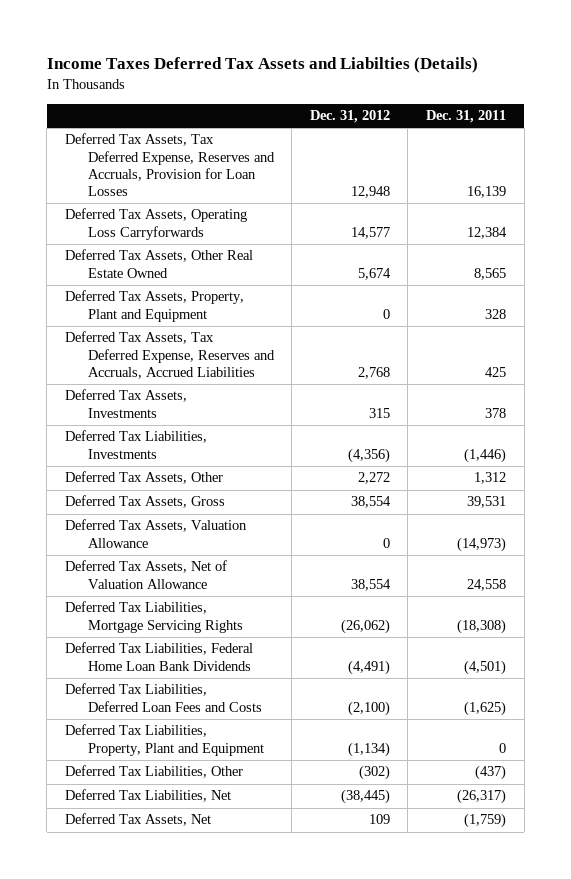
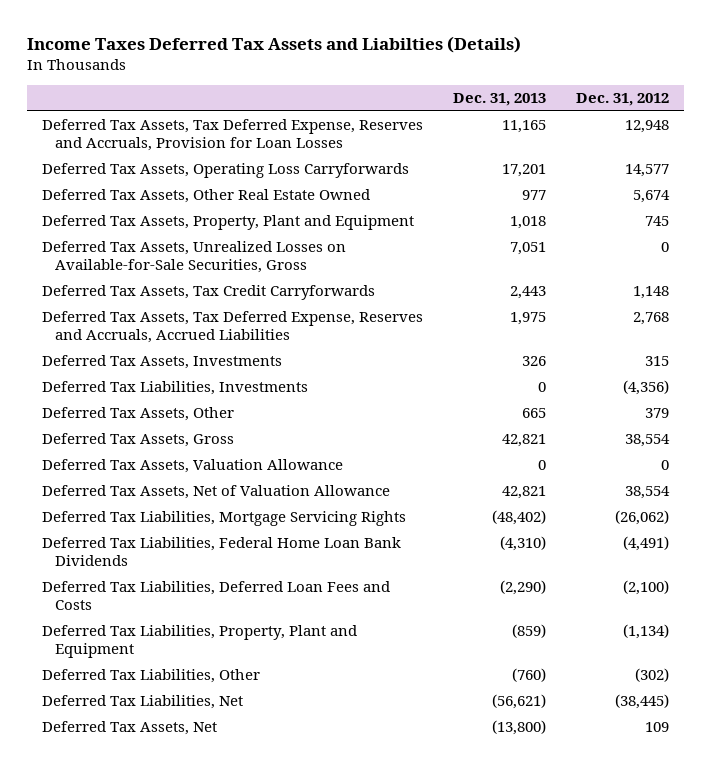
- | Dec. 31, 2012 | Dec. 31, 2011
+ | Dec. 31, 2013 | Dec. 31, 2012
- Deferred Tax Assets, Property, Plant and Equipment | 0 | 328
+ Deferred Tax Assets, Property, Plant and Equipment | 1,018 | 745
+ Deferred Tax Assets, Unrealized Losses on Available-for-Sale Securities, Gross | 7,051 | 0
+ Deferred Tax Assets, Tax Credit Carryforwards | 2,443 | 1,148
- Deferred Tax Assets, Other | 2,272 | 1,312
+ Deferred Tax Assets, Other | 665 | 379

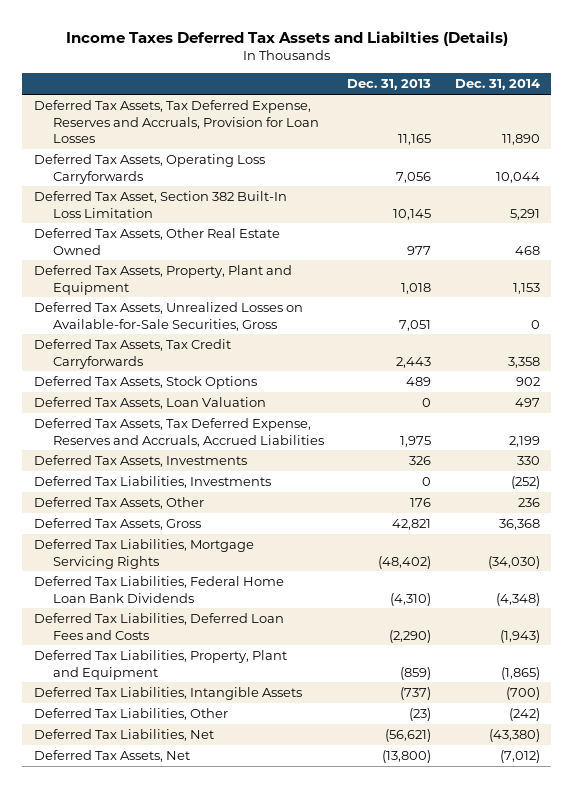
- | Dec. 31, 2013 | Dec. 31, 2012
+ | Dec. 31, 2013 | Dec. 31, 2014
- Deferred Tax Assets, Operating Loss Carryforwards | 17,201 | 14,577
+ Deferred Tax Assets, Operating Loss Carryforwards | 7,056 | 10,044
+ Deferred Tax Asset, Section 382 Built-In Loss Limitation | 10,145 | 5,291
+ Deferred Tax Assets, Stock Options | 489 | 902
+ Deferred Tax Assets, Loan Valuation | 0 | 497
- Deferred Tax Assets, Other | 665 | 379
+ Deferred Tax Assets, Other | 176 | 236
- Deferred Tax Assets, Valuation Allowance | 0 | 0
- Deferred Tax Assets, Net of Valuation Allowance | 42,821 | 38,554
- Deferred Tax Liabilities, Other | (760) | (302)
+ Deferred Tax Liabilities, Intangible Assets | (737) | (700)
+ Deferred Tax Liabilities, Other | (23) | (242)

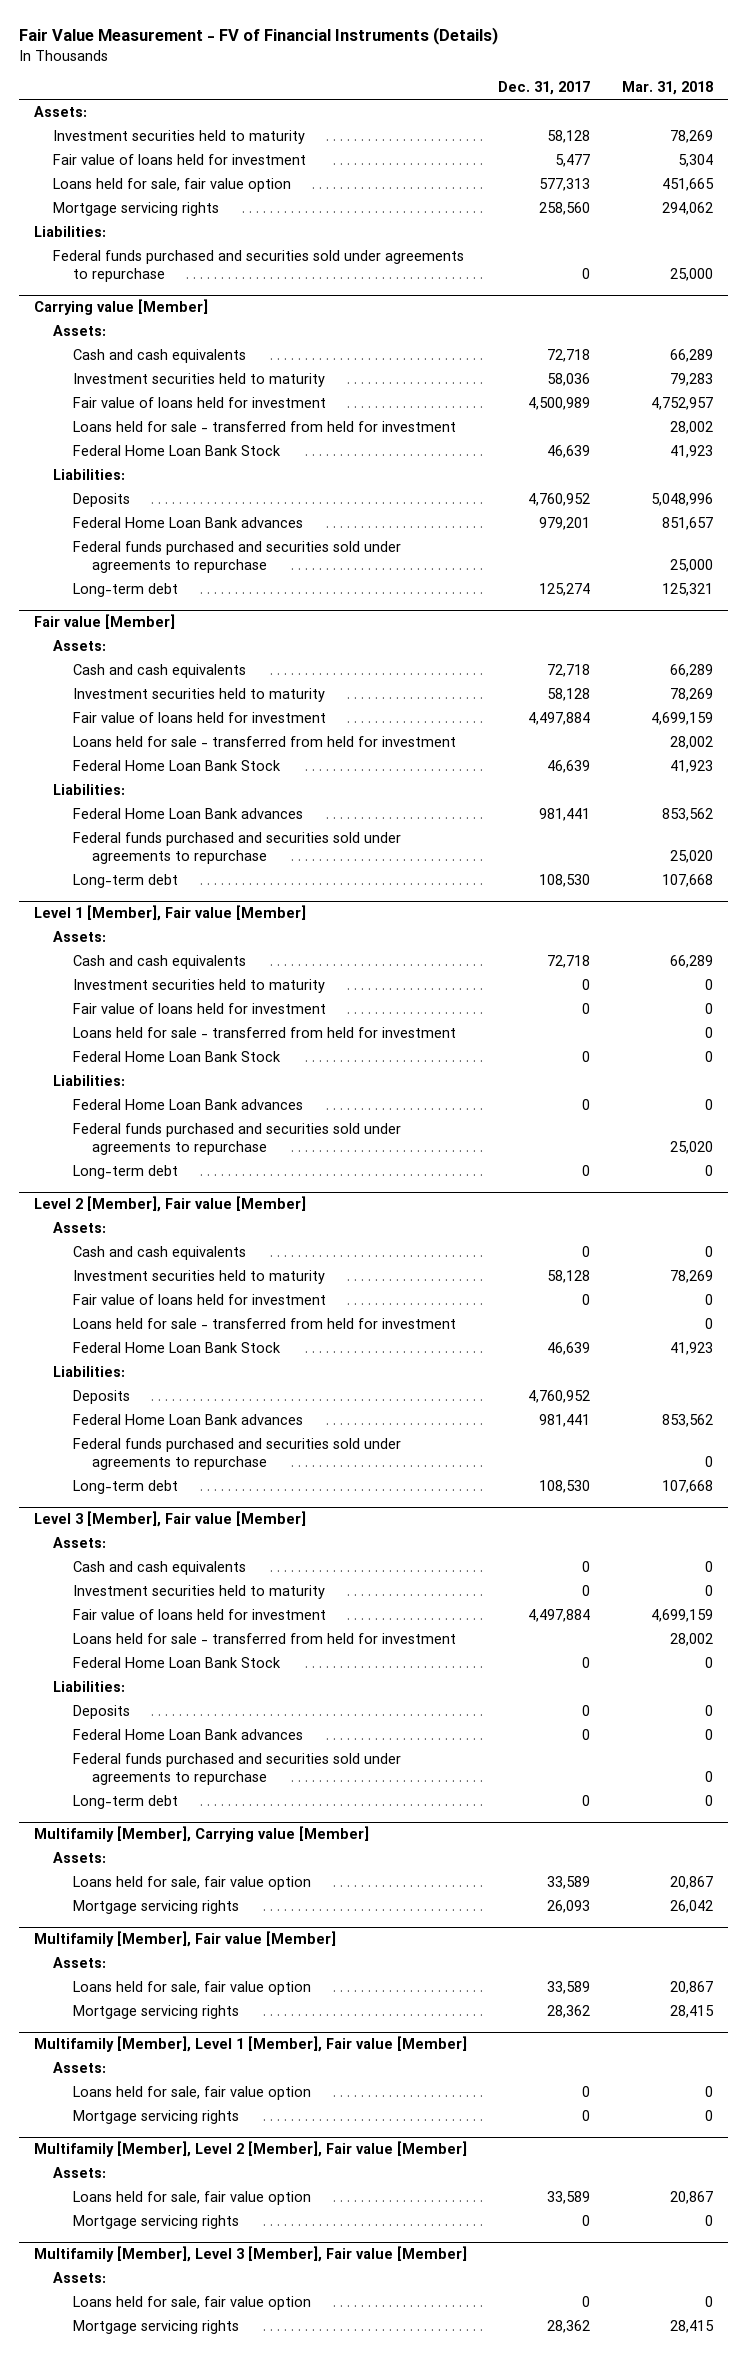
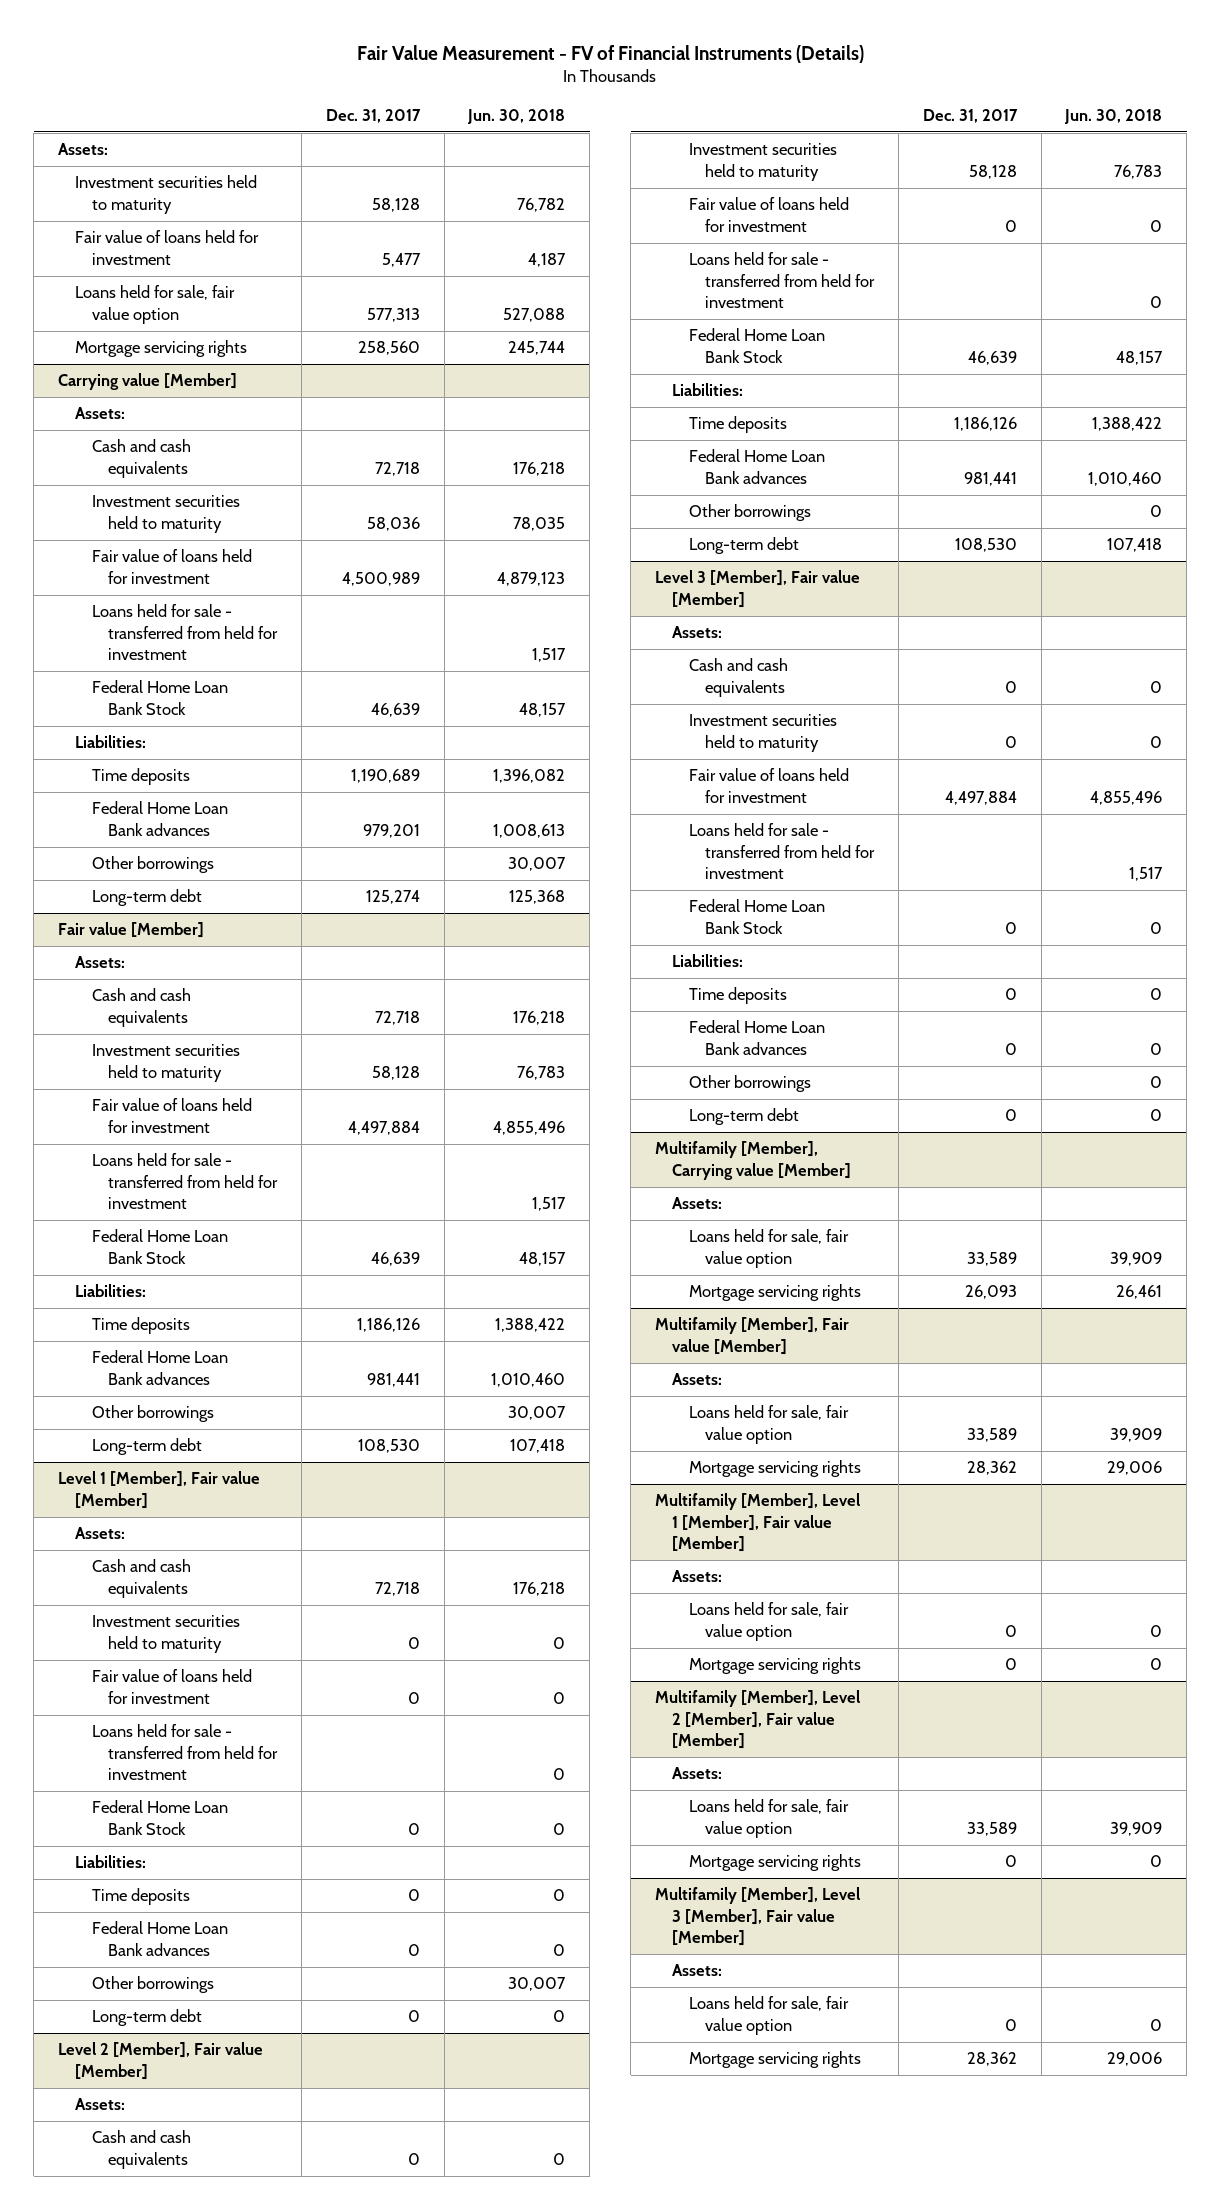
- | Dec. 31, 2017 | Mar. 31, 2018
+ | Dec. 31, 2017 | Jun. 30, 2018
- Liabilities:
- Federal funds purchased and securities sold under agreements to repurchase | 0 | 25,000
@ Carrying value [Member]
- Deposits | 4,760,952 | 5,048,996
+ Time deposits | 1,190,689 | 1,396,082
- Federal funds purchased and securities sold under agreements to repurchase | | 25,000
+ Other borrowings | | 30,007
@ Fair value [Member]
+ Time deposits | 1,186,126 | 1,388,422
- Federal funds purchased and securities sold under agreements to repurchase | | 25,020
+ Other borrowings | | 30,007
@ Level 1 [Member], Fair value [Member]
+ Time deposits | 0 | 0
- Federal funds purchased and securities sold under agreements to repurchase | | 25,020
+ Other borrowings | | 30,007
@ Level 2 [Member], Fair value [Member]
- Deposits | 4,760,952 |
+ Time deposits | 1,186,126 | 1,388,422
- Federal funds purchased and securities sold under agreements to repurchase | | 0
+ Other borrowings | | 0
@ Level 3 [Member], Fair value [Member]
- Deposits | 0 | 0
+ Time deposits | 0 | 0
- Federal funds purchased and securities sold under agreements to repurchase | | 0
+ Other borrowings | | 0

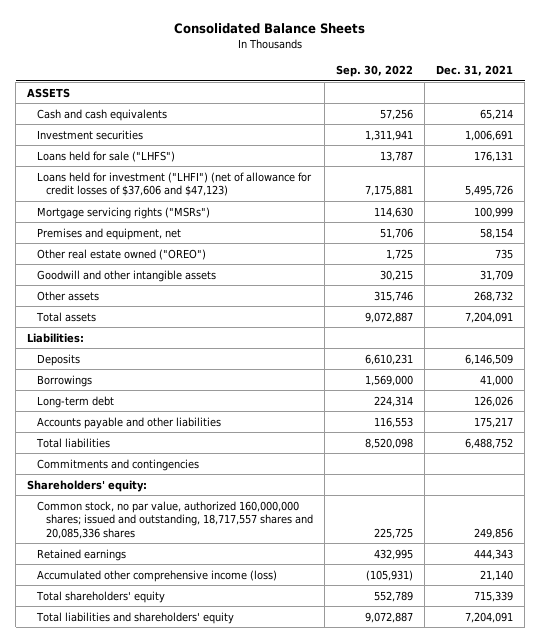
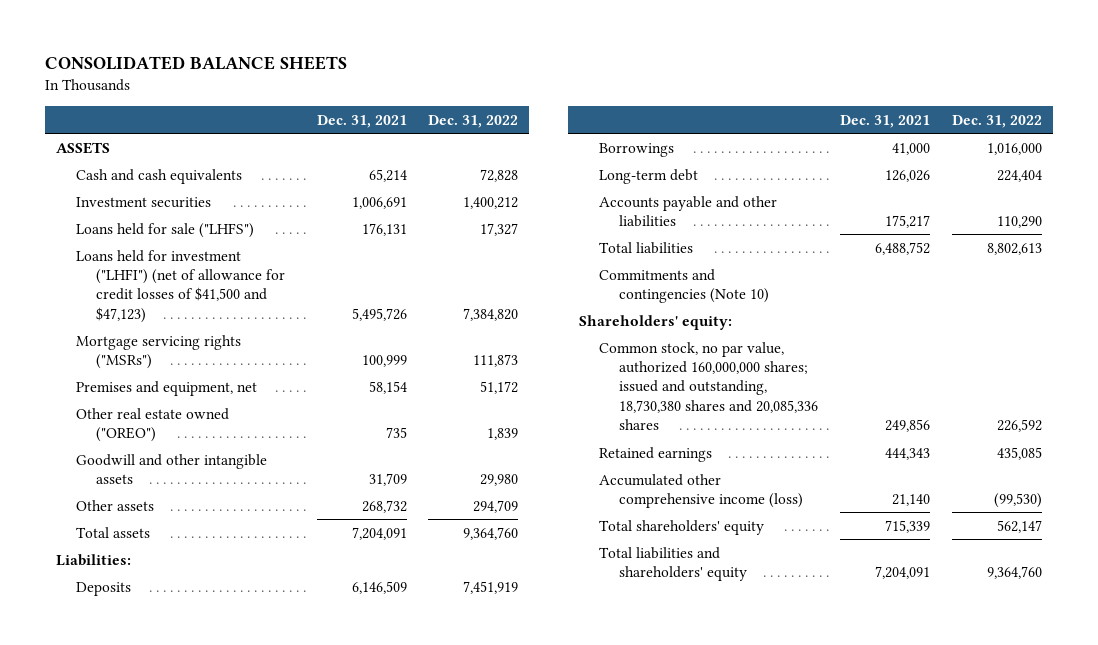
- Consolidated Balance Sheets
+ CONSOLIDATED BALANCE SHEETS
- | Sep. 30, 2022 | Dec. 31, 2021
+ | Dec. 31, 2021 | Dec. 31, 2022
- Loans held for investment ("LHFI") (net of allowance for credit losses of $37,606 and $47,123) | 7,175,881 | 5,495,726
+ Loans held for investment ("LHFI") (net of allowance for credit losses of $41,500 and $47,123) | 5,495,726 | 7,384,820
- Commitments and contingencies
+ Commitments and contingencies (Note 10)
- Common stock, no par value, authorized 160,000,000 shares; issued and outstanding, 18,717,557 shares and 20,085,336 shares | 225,725 | 249,856
+ Common stock, no par value, authorized 160,000,000 shares; issued and outstanding, 18,730,380 shares and 20,085,336 shares | 249,856 | 226,592

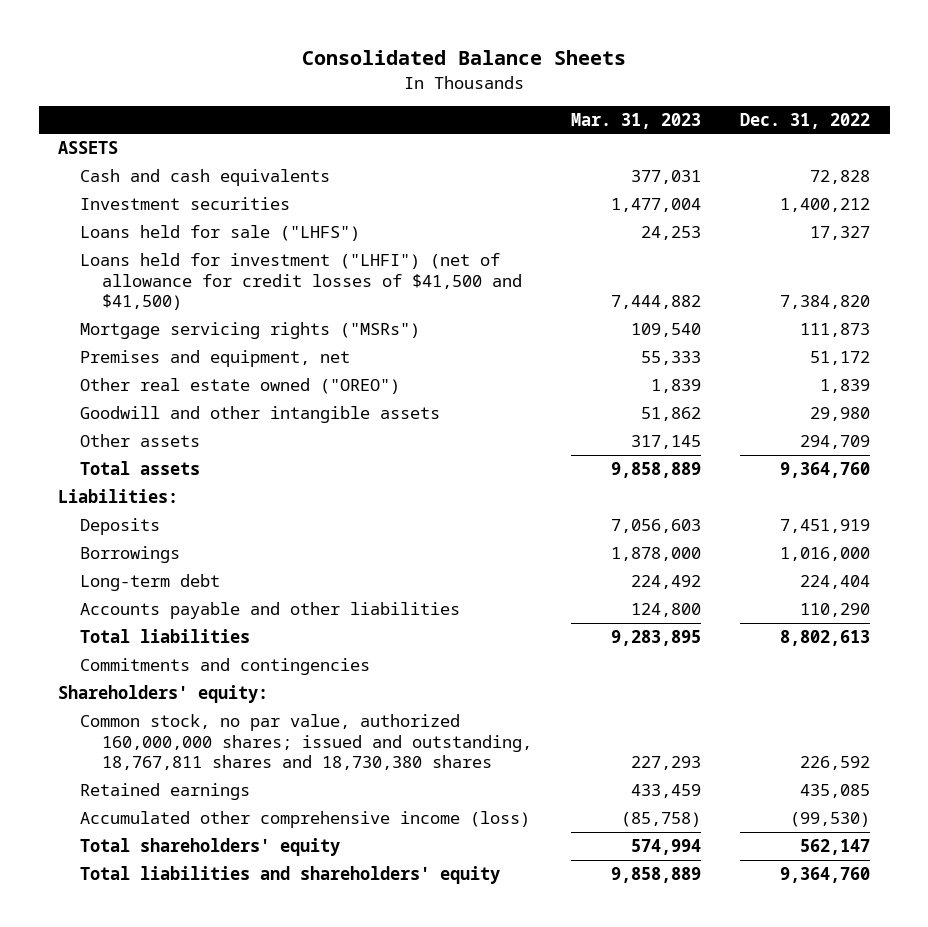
- CONSOLIDATED BALANCE SHEETS
+ Consolidated Balance Sheets
- | Dec. 31, 2021 | Dec. 31, 2022
+ | Mar. 31, 2023 | Dec. 31, 2022
- Loans held for investment ("LHFI") (net of allowance for credit losses of $41,500 and $47,123) | 5,495,726 | 7,384,820
+ Loans held for investment ("LHFI") (net of allowance for credit losses of $41,500 and $41,500) | 7,444,882 | 7,384,820
- Commitments and contingencies (Note 10)
+ Commitments and contingencies
- Common stock, no par value, authorized 160,000,000 shares; issued and outstanding, 18,730,380 shares and 20,085,336 shares | 249,856 | 226,592
+ Common stock, no par value, authorized 160,000,000 shares; issued and outstanding, 18,767,811 shares and 18,730,380 shares | 227,293 | 226,592

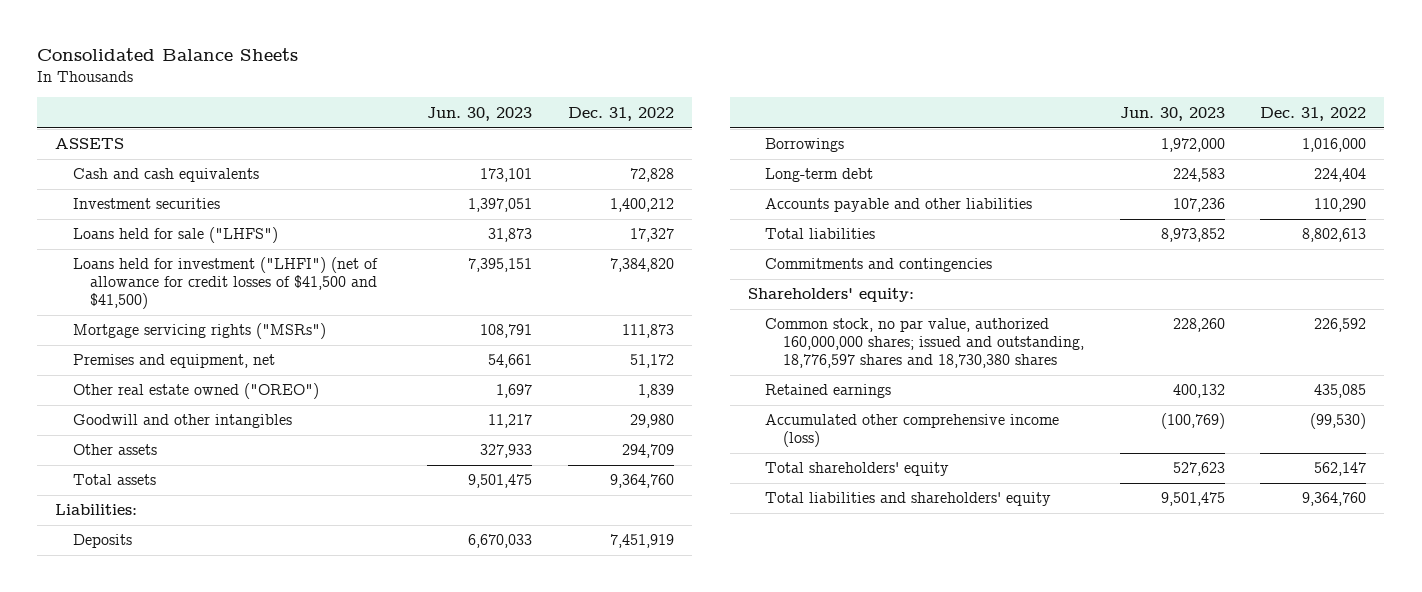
- | Mar. 31, 2023 | Dec. 31, 2022
+ | Jun. 30, 2023 | Dec. 31, 2022
- Goodwill and other intangible assets | 51,862 | 29,980
+ Goodwill and other intangibles | 11,217 | 29,980
- Common stock, no par value, authorized 160,000,000 shares; issued and outstanding, 18,767,811 shares and 18,730,380 shares | 227,293 | 226,592
+ Common stock, no par value, authorized 160,000,000 shares; issued and outstanding, 18,776,597 shares and 18,730,380 shares | 228,260 | 226,592

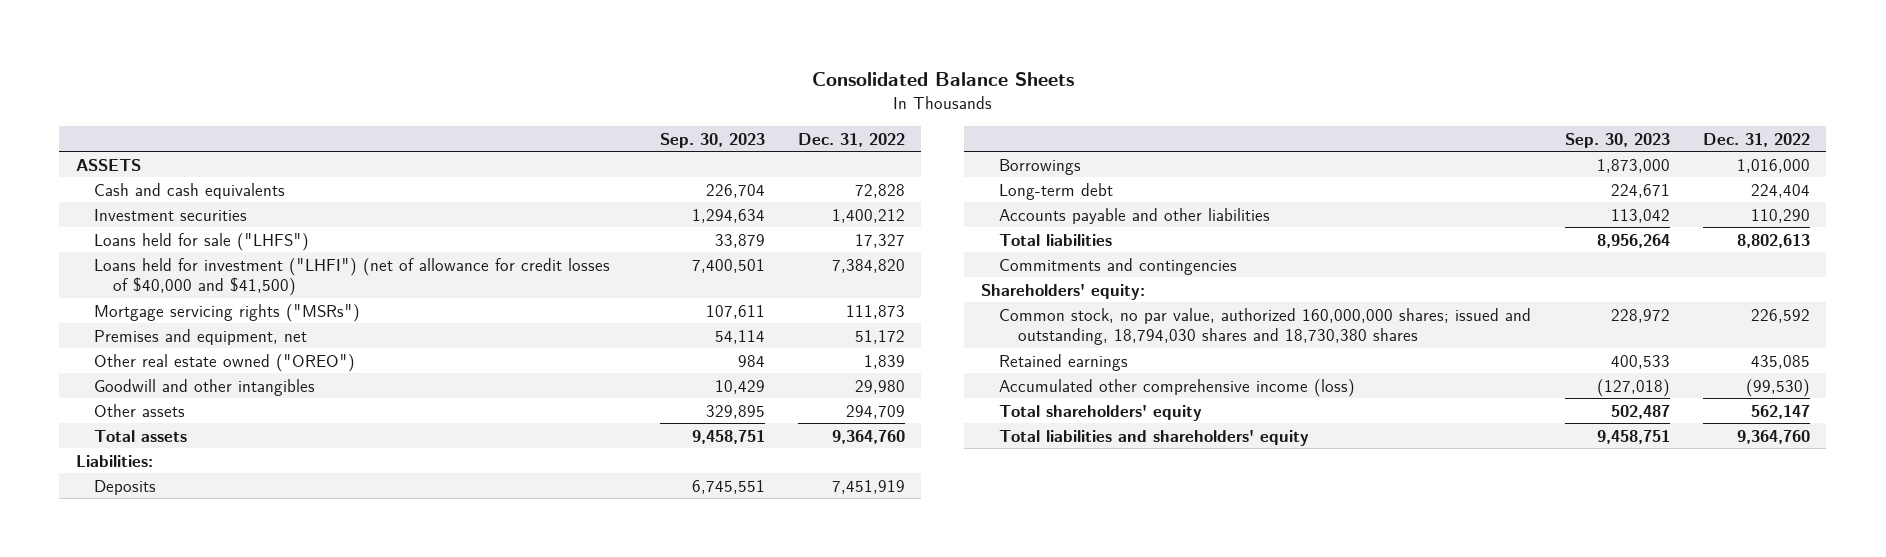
- | Jun. 30, 2023 | Dec. 31, 2022
+ | Sep. 30, 2023 | Dec. 31, 2022
- Loans held for investment ("LHFI") (net of allowance for credit losses of $41,500 and $41,500) | 7,395,151 | 7,384,820
+ Loans held for investment ("LHFI") (net of allowance for credit losses of $40,000 and $41,500) | 7,400,501 | 7,384,820
- Common stock, no par value, authorized 160,000,000 shares; issued and outstanding, 18,776,597 shares and 18,730,380 shares | 228,260 | 226,592
+ Common stock, no par value, authorized 160,000,000 shares; issued and outstanding, 18,794,030 shares and 18,730,380 shares | 228,972 | 226,592

